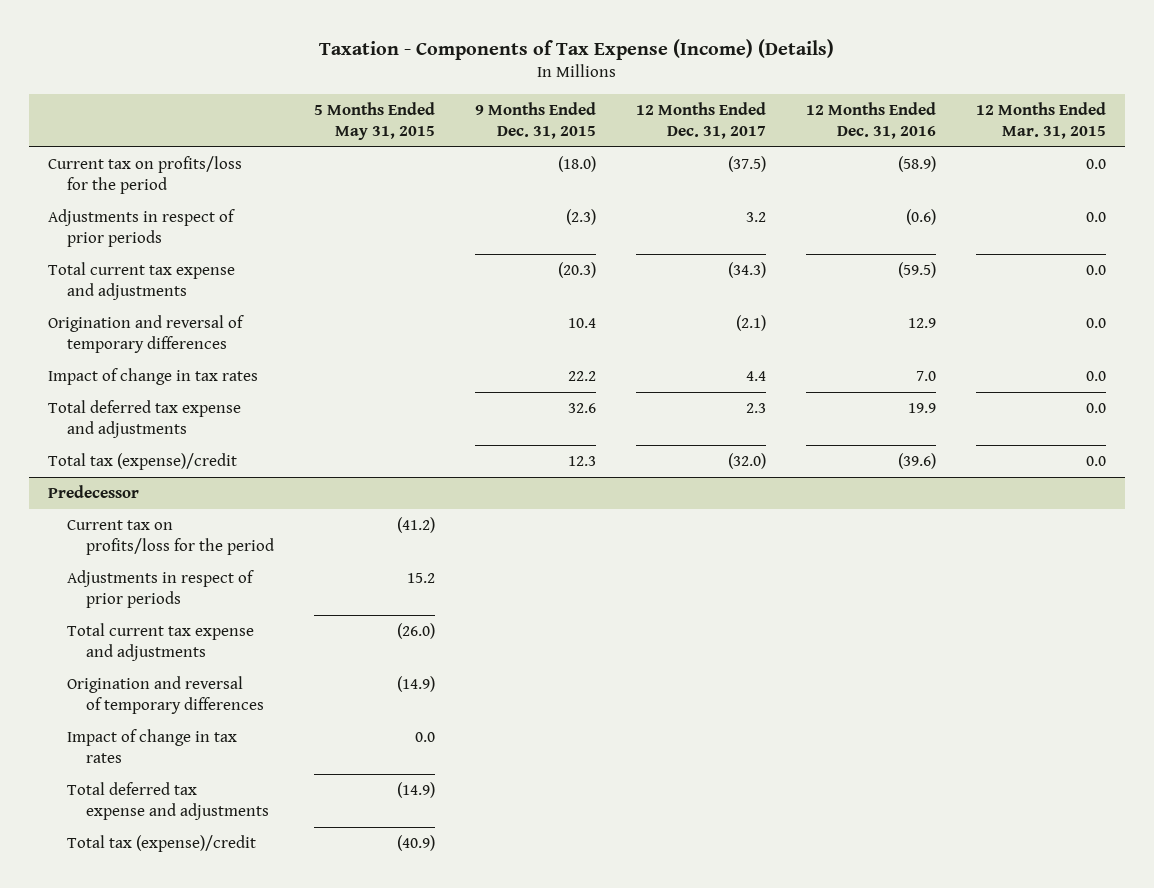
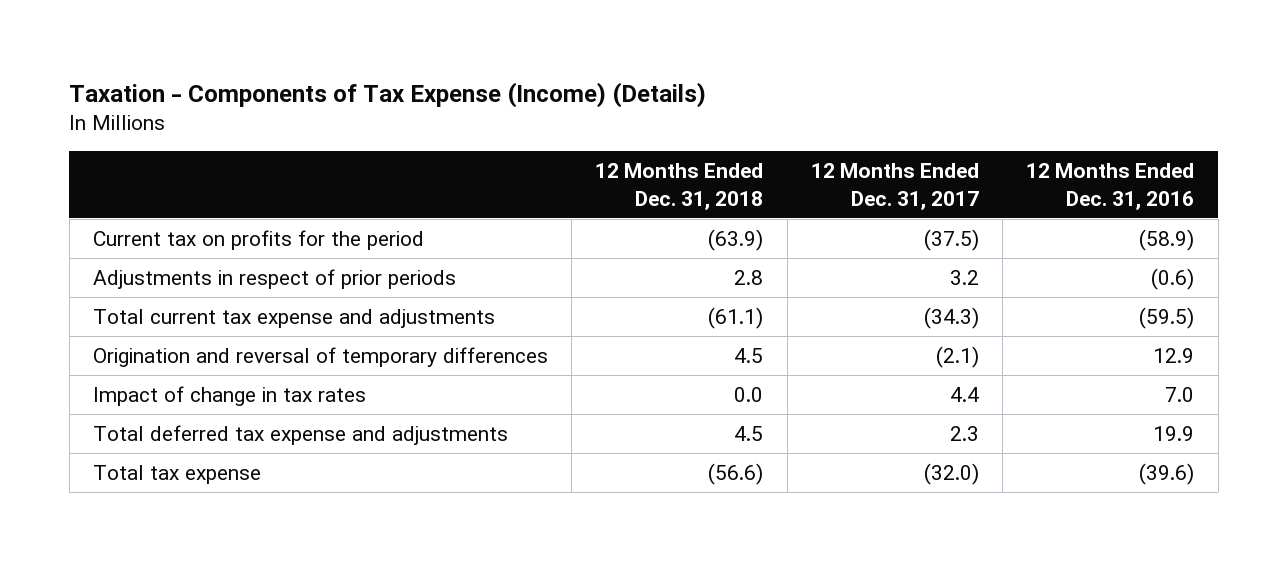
- | 5 Months Ended May 31, 2015 | 9 Months Ended Dec. 31, 2015 | 12 Months Ended Dec. 31, 2017 | 12 Months Ended Dec. 31, 2016 | 12 Months Ended Mar. 31, 2015
+ | 12 Months Ended Dec. 31, 2018 | 12 Months Ended Dec. 31, 2017 | 12 Months Ended Dec. 31, 2016
- Current tax on profits/loss for the period | | (18.0) | (37.5) | (58.9) | 0.0
+ Current tax on profits for the period | (63.9) | (37.5) | (58.9)
- Total tax (expense)/credit | | 12.3 | (32.0) | (39.6) | 0.0
- Predecessor
- Current tax on profits/loss for the period | (41.2) | | | |
- Adjustments in respect of prior periods | 15.2 | | | |
- Total current tax expense and adjustments | (26.0) | | | |
- Origination and reversal of temporary differences | (14.9) | | | |
- Impact of change in tax rates | 0.0 | | | |
- Total deferred tax expense and adjustments | (14.9) | | | |
- Total tax (expense)/credit | (40.9) | | | |
+ Total tax expense | (56.6) | (32.0) | (39.6)

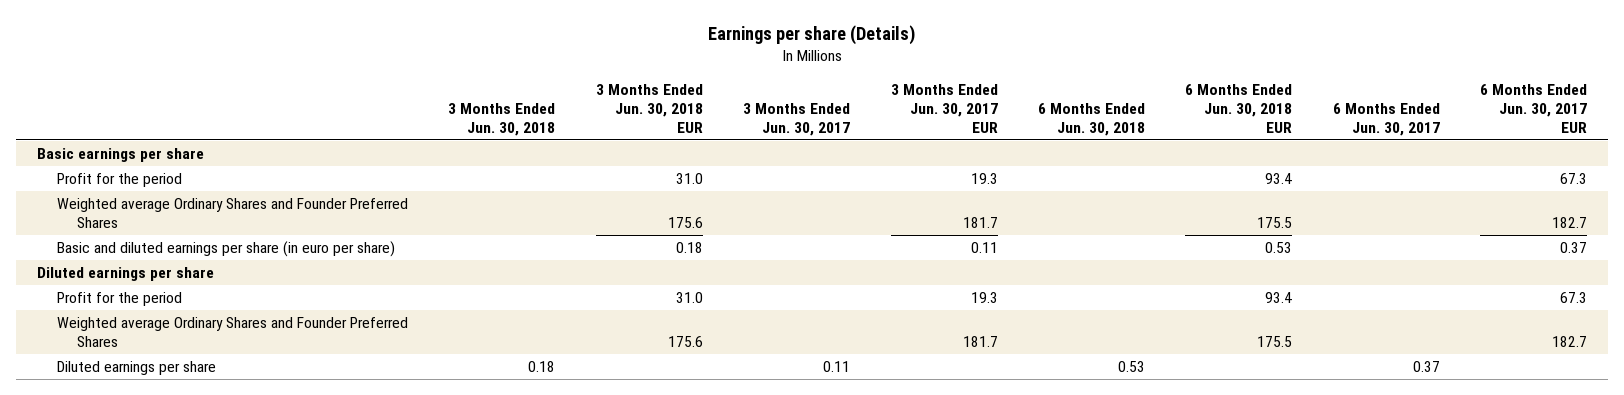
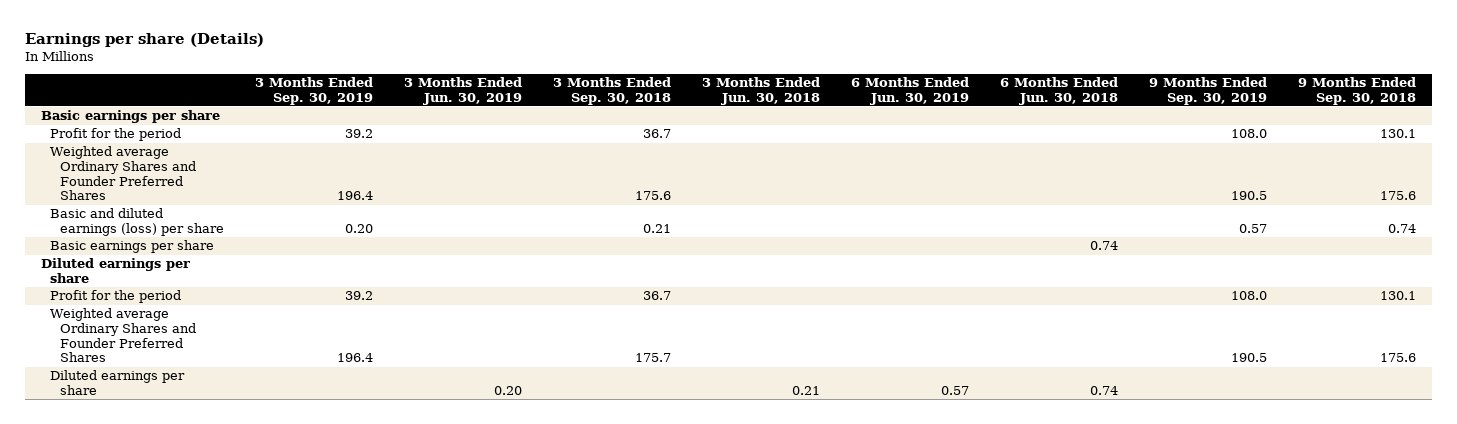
- | 3 Months Ended Jun. 30, 2018 | 3 Months Ended Jun. 30, 2018 EUR | 3 Months Ended Jun. 30, 2017 | 3 Months Ended Jun. 30, 2017 EUR | 6 Months Ended Jun. 30, 2018 | 6 Months Ended Jun. 30, 2018 EUR | 6 Months Ended Jun. 30, 2017 | 6 Months Ended Jun. 30, 2017 EUR
+ | 3 Months Ended Sep. 30, 2019 | 3 Months Ended Jun. 30, 2019 | 3 Months Ended Sep. 30, 2018 | 3 Months Ended Jun. 30, 2018 | 6 Months Ended Jun. 30, 2019 | 6 Months Ended Jun. 30, 2018 | 9 Months Ended Sep. 30, 2019 | 9 Months Ended Sep. 30, 2018
- Basic and diluted earnings per share (in euro per share) | | 0.18 | | 0.11 | | 0.53 | | 0.37
+ Basic and diluted earnings (loss) per share | 0.20 | | 0.21 | | | | 0.57 | 0.74
+ Basic earnings per share | | | | | | 0.74 | |
- Diluted earnings per share | 0.18 | | 0.11 | | 0.53 | | 0.37 |
+ Diluted earnings per share | | 0.20 | | 0.21 | 0.57 | 0.74 | |

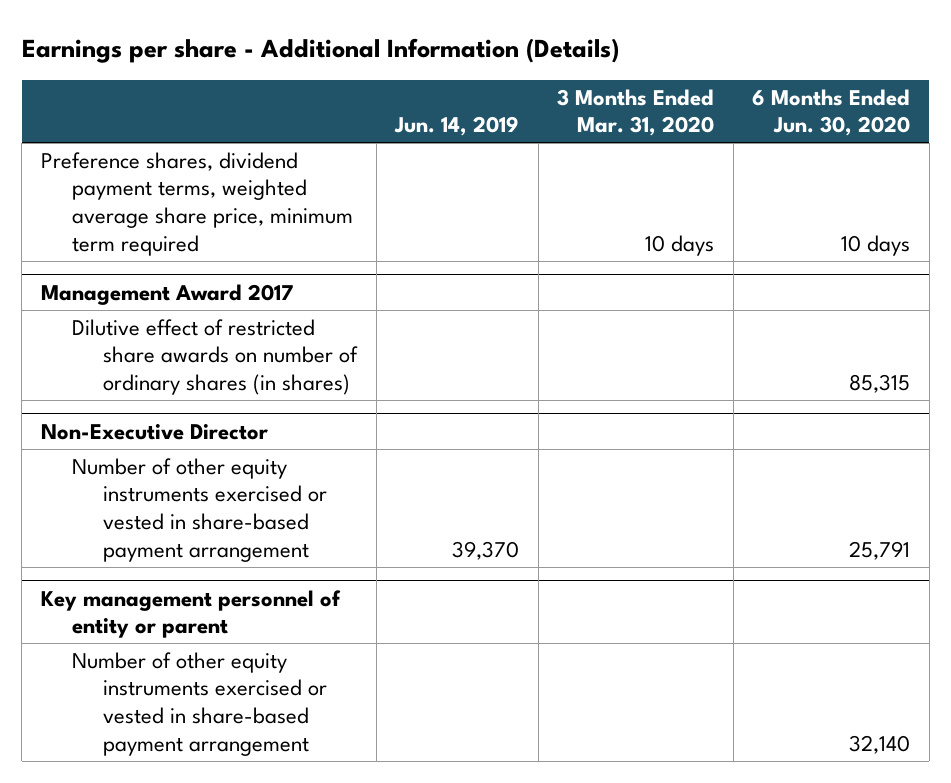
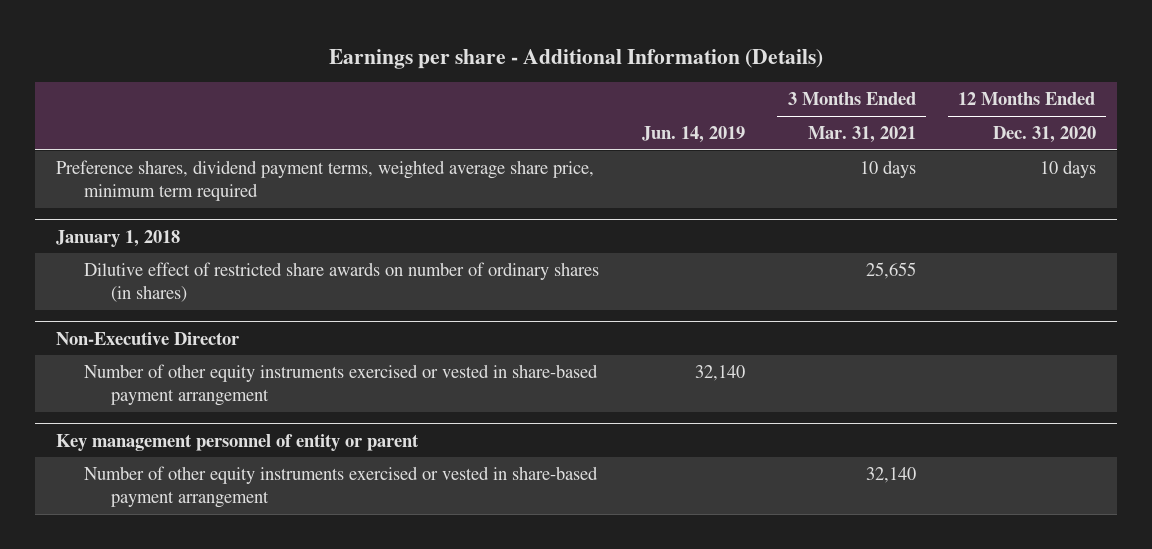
- | Jun. 14, 2019 | 3 Months Ended Mar. 31, 2020 | 6 Months Ended Jun. 30, 2020
+ | Jun. 14, 2019 | 3 Months Ended Mar. 31, 2021 | 12 Months Ended Dec. 31, 2020
- Management Award 2017
- Dilutive effect of restricted share awards on number of ordinary shares (in shares) | | | 85,315
+ January 1, 2018
+ Dilutive effect of restricted share awards on number of ordinary shares (in shares) | | 25,655 |
@ Non-Executive Director
- Number of other equity instruments exercised or vested in share-based payment arrangement | 39,370 | | 25,791
+ Number of other equity instruments exercised or vested in share-based payment arrangement | 32,140 | |

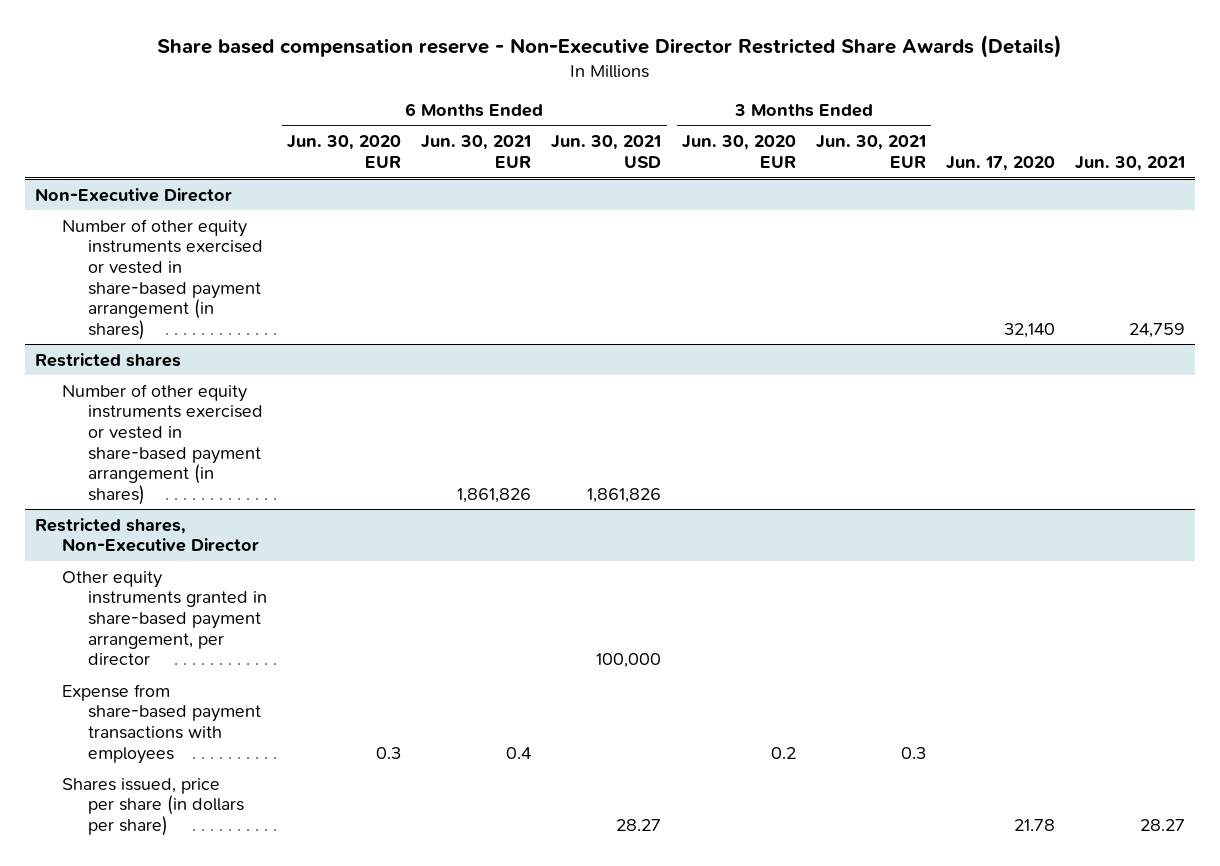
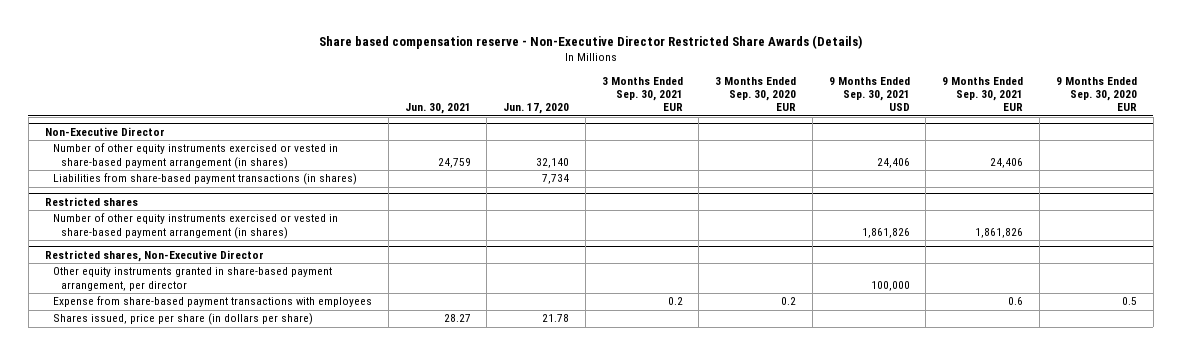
- | 6 Months Ended Jun. 30, 2020 EUR | 6 Months Ended Jun. 30, 2021 EUR | 6 Months Ended Jun. 30, 2021 USD | 3 Months Ended Jun. 30, 2020 EUR | 3 Months Ended Jun. 30, 2021 EUR | Jun. 17, 2020 | Jun. 30, 2021
+ | Jun. 30, 2021 | Jun. 17, 2020 | 3 Months Ended Sep. 30, 2021 EUR | 3 Months Ended Sep. 30, 2020 EUR | 9 Months Ended Sep. 30, 2021 USD | 9 Months Ended Sep. 30, 2021 EUR | 9 Months Ended Sep. 30, 2020 EUR
@ Non-Executive Director
+ Liabilities from share-based payment transactions (in shares) | | 7,734 | | | | |

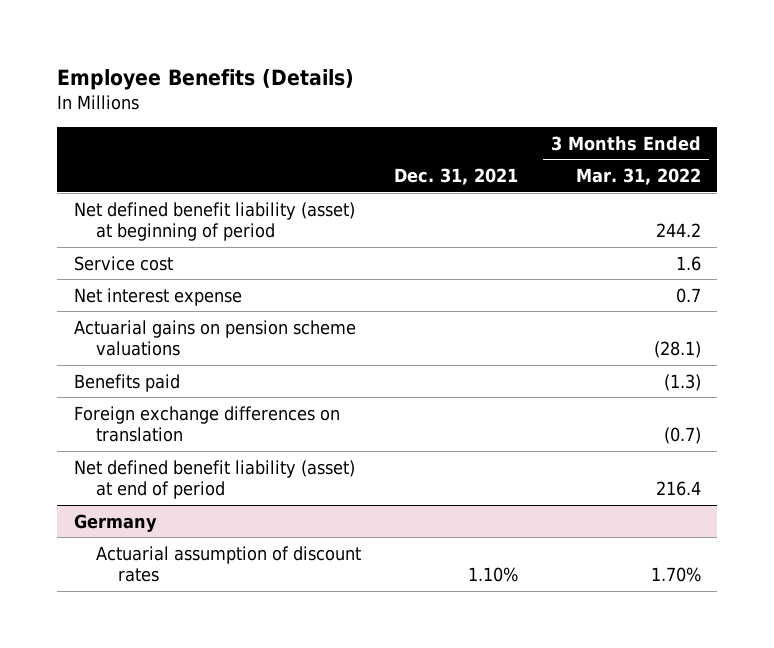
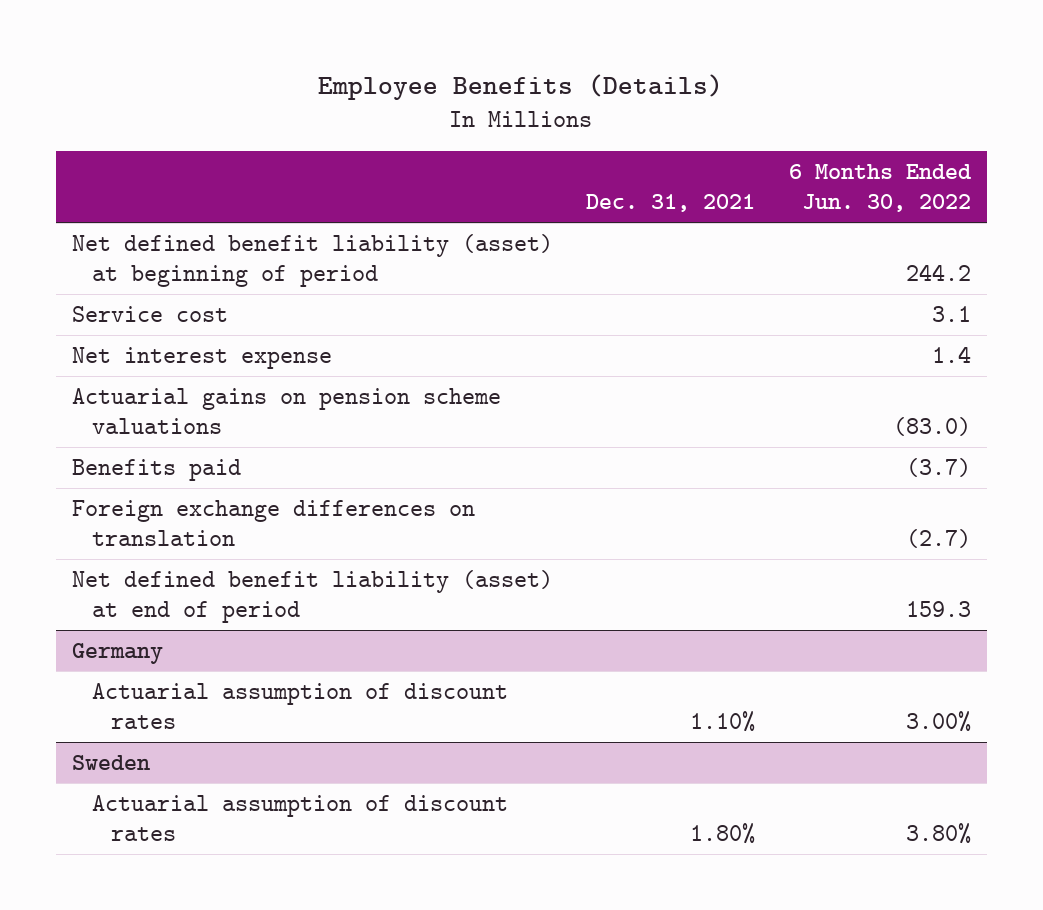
- | Dec. 31, 2021 | 3 Months Ended Mar. 31, 2022
+ | Dec. 31, 2021 | 6 Months Ended Jun. 30, 2022
+ Sweden
+ Actuarial assumption of discount rates | 1.80% | 3.80%

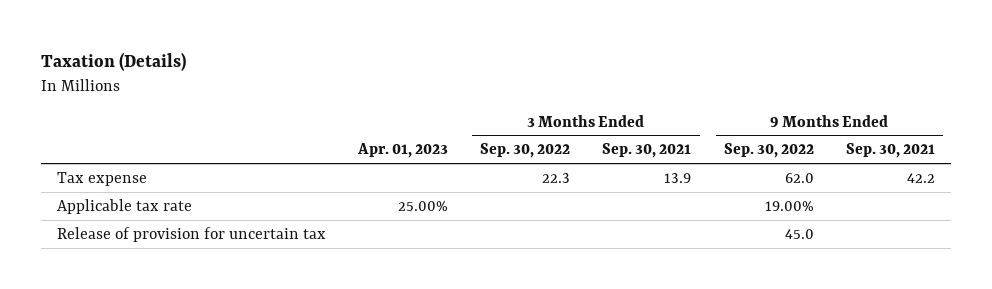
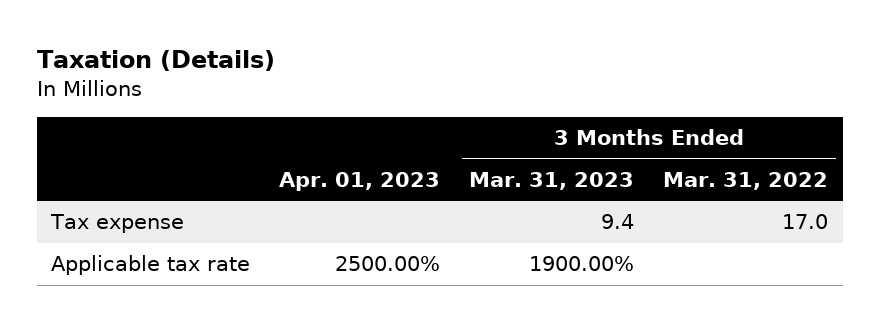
- | Apr. 01, 2023 | 3 Months Ended Sep. 30, 2022 | 3 Months Ended Sep. 30, 2021 | 9 Months Ended Sep. 30, 2022 | 9 Months Ended Sep. 30, 2021
+ | Apr. 01, 2023 | 3 Months Ended Mar. 31, 2023 | 3 Months Ended Mar. 31, 2022
- Applicable tax rate | 25.00% | | | 19.00% |
- Release of provision for uncertain tax | | | | 45.0 |
+ Applicable tax rate | 2500.00% | 1900.00% |

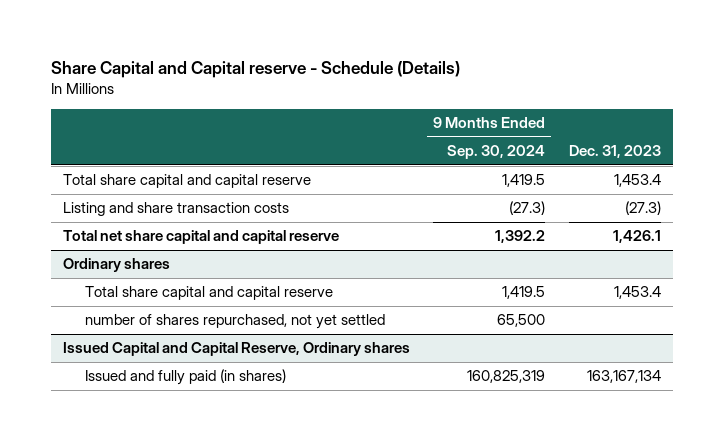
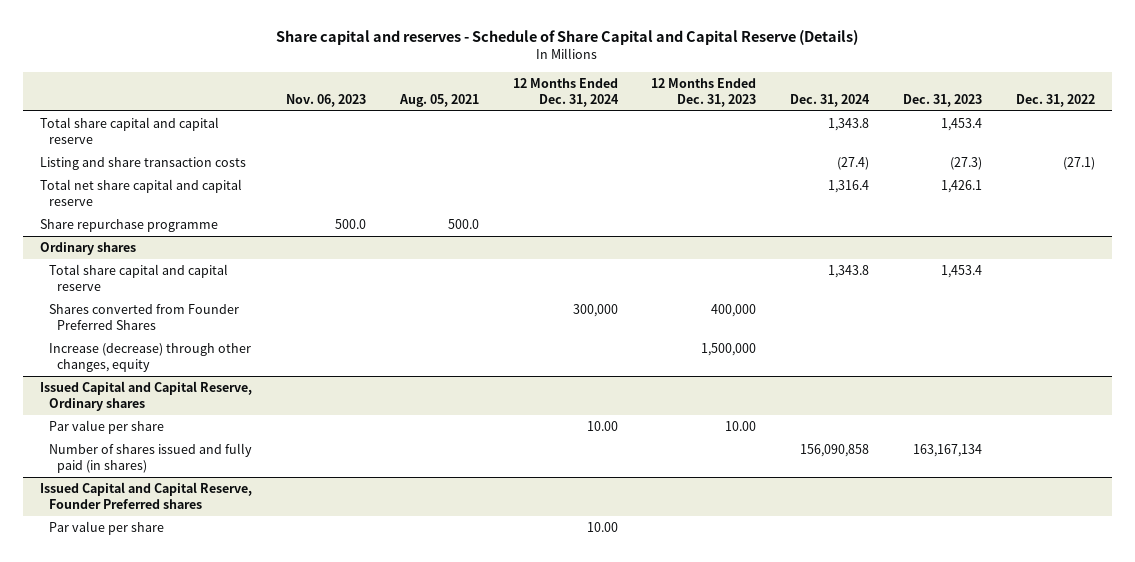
- Share Capital and Capital reserve - Schedule (Details)
+ Share capital and reserves - Schedule of Share Capital and Capital Reserve (Details)
- | 9 Months Ended Sep. 30, 2024 | Dec. 31, 2023
+ | Nov. 06, 2023 | Aug. 05, 2021 | 12 Months Ended Dec. 31, 2024 | 12 Months Ended Dec. 31, 2023 | Dec. 31, 2024 | Dec. 31, 2023 | Dec. 31, 2022
+ Share repurchase programme | 500.0 | 500.0 | | | | |
@ Ordinary shares
- number of shares repurchased, not yet settled | 65,500 |
+ Shares converted from Founder Preferred Shares | | | 300,000 | 400,000 | | |
+ Increase (decrease) through other changes, equity | | | | 1,500,000 | | |
@ Issued Capital and Capital Reserve, Ordinary shares
- Issued and fully paid (in shares) | 160,825,319 | 163,167,134
+ Par value per share | | | 10.00 | 10.00 | | |
+ Number of shares issued and fully paid (in shares) | | | | | 156,090,858 | 163,167,134 |
+ Issued Capital and Capital Reserve, Founder Preferred shares
+ Par value per share | | | 10.00 | | | |

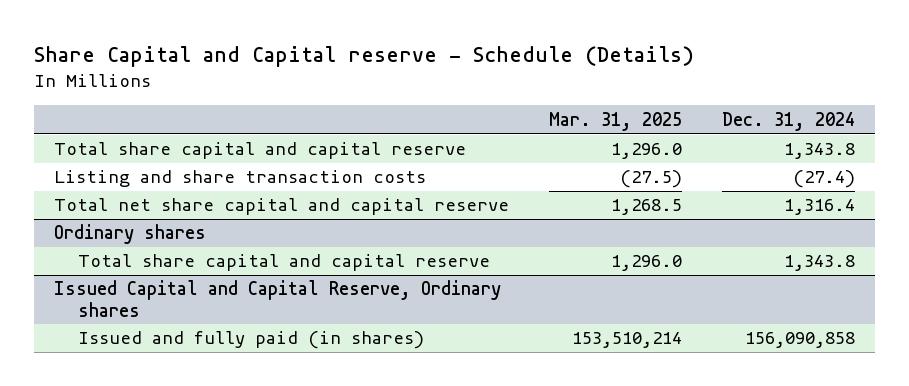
- Share capital and reserves - Schedule of Share Capital and Capital Reserve (Details)
+ Share Capital and Capital reserve - Schedule (Details)
- | Nov. 06, 2023 | Aug. 05, 2021 | 12 Months Ended Dec. 31, 2024 | 12 Months Ended Dec. 31, 2023 | Dec. 31, 2024 | Dec. 31, 2023 | Dec. 31, 2022
+ | Mar. 31, 2025 | Dec. 31, 2024
- Share repurchase programme | 500.0 | 500.0 | | | | |
@ Ordinary shares
- Shares converted from Founder Preferred Shares | | | 300,000 | 400,000 | | |
- Increase (decrease) through other changes, equity | | | | 1,500,000 | | |
@ Issued Capital and Capital Reserve, Ordinary shares
- Par value per share | | | 10.00 | 10.00 | | |
- Number of shares issued and fully paid (in shares) | | | | | 156,090,858 | 163,167,134 |
- Issued Capital and Capital Reserve, Founder Preferred shares
- Par value per share | | | 10.00 | | | |
@ Issued Capital and Capital Reserve, Ordinary shares
+ Issued and fully paid (in shares) | 153,510,214 | 156,090,858

